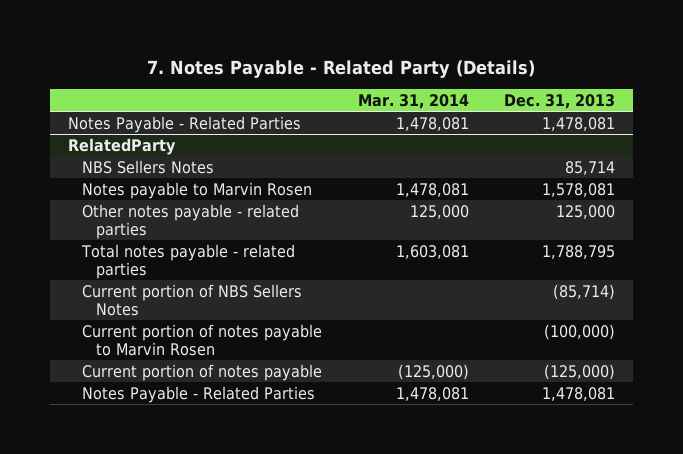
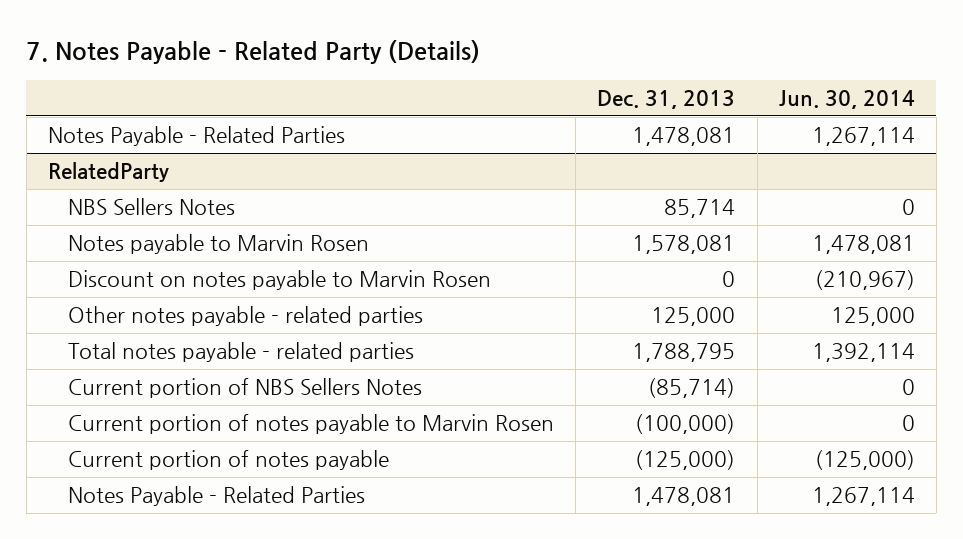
- | Mar. 31, 2014 | Dec. 31, 2013
+ | Dec. 31, 2013 | Jun. 30, 2014
@ RelatedParty
+ Discount on notes payable to Marvin Rosen | 0 | (210,967)

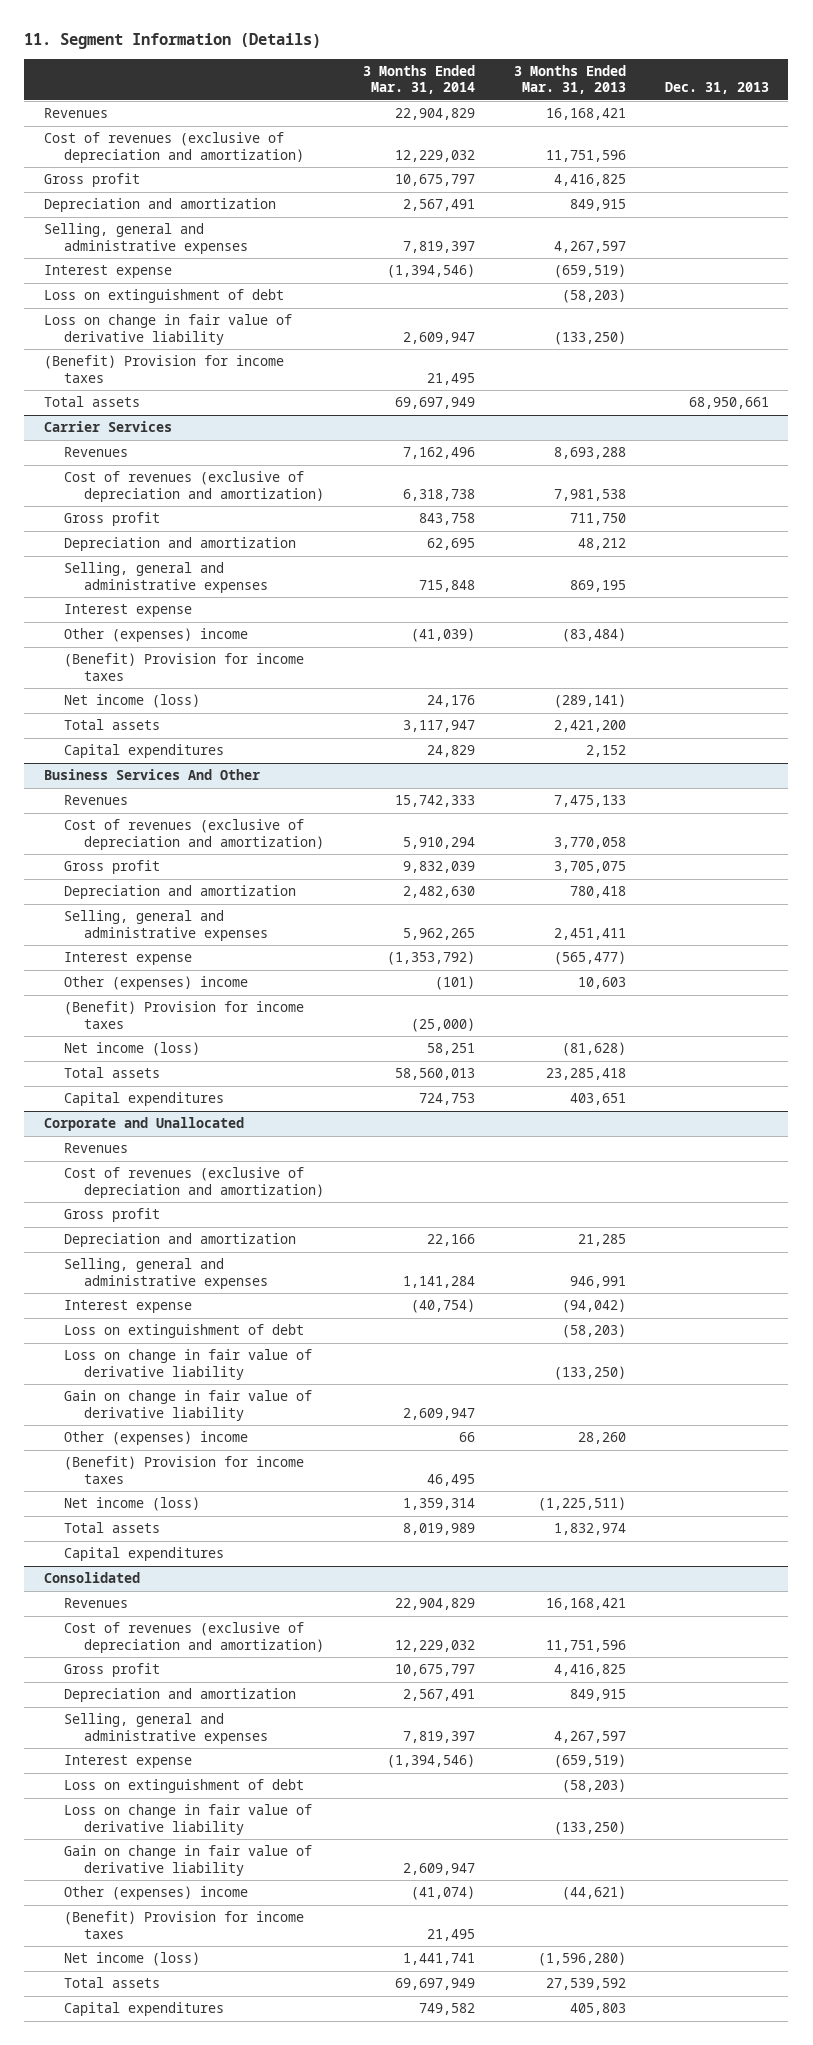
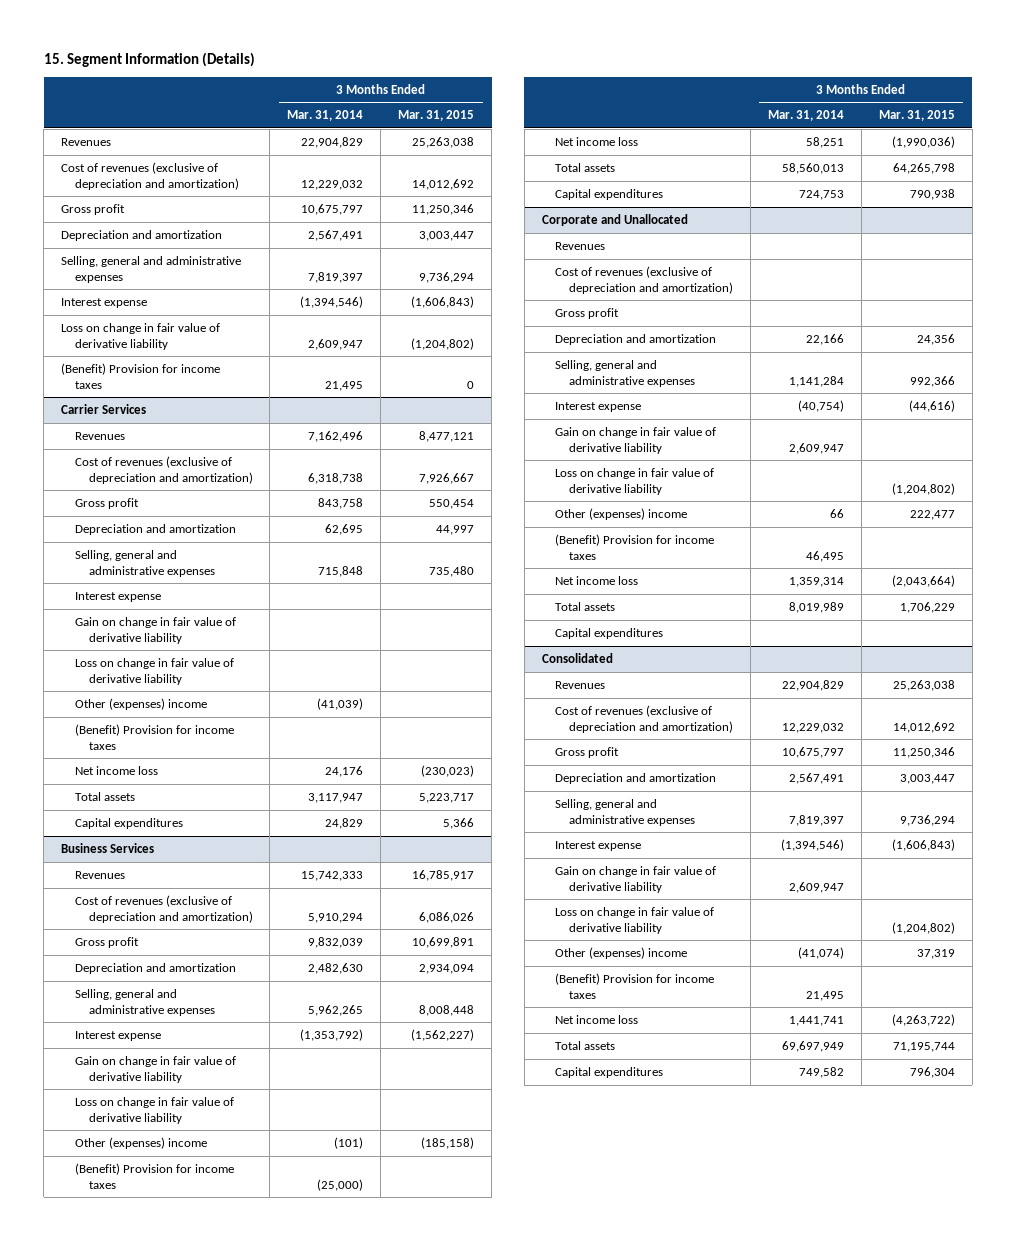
- 11. Segment Information (Details)
+ 15. Segment Information (Details)
- | 3 Months Ended Mar. 31, 2014 | 3 Months Ended Mar. 31, 2013 | Dec. 31, 2013
+ | 3 Months Ended Mar. 31, 2014 | 3 Months Ended Mar. 31, 2015
- Loss on extinguishment of debt | | (58,203) |
- Total assets | 69,697,949 | | 68,950,661
@ Carrier Services
+ Gain on change in fair value of derivative liability
+ Loss on change in fair value of derivative liability
- Net income (loss) | 24,176 | (289,141) |
+ Net income loss | 24,176 | (230,023)
- Business Services And Other
+ Business Services
+ Gain on change in fair value of derivative liability
+ Loss on change in fair value of derivative liability
- Net income (loss) | 58,251 | (81,628) |
+ Net income loss | 58,251 | (1,990,036)
@ Corporate and Unallocated
- Loss on extinguishment of debt | | (58,203) |
moved down: Loss on change in fair value of derivative liability | | (1,204,802)
- Net income (loss) | 1,359,314 | (1,225,511) |
+ Net income loss | 1,359,314 | (2,043,664)
@ Consolidated
- Loss on extinguishment of debt | | (58,203) |
moved down: Loss on change in fair value of derivative liability | | (1,204,802)
- Net income (loss) | 1,441,741 | (1,596,280) |
+ Net income loss | 1,441,741 | (4,263,722)

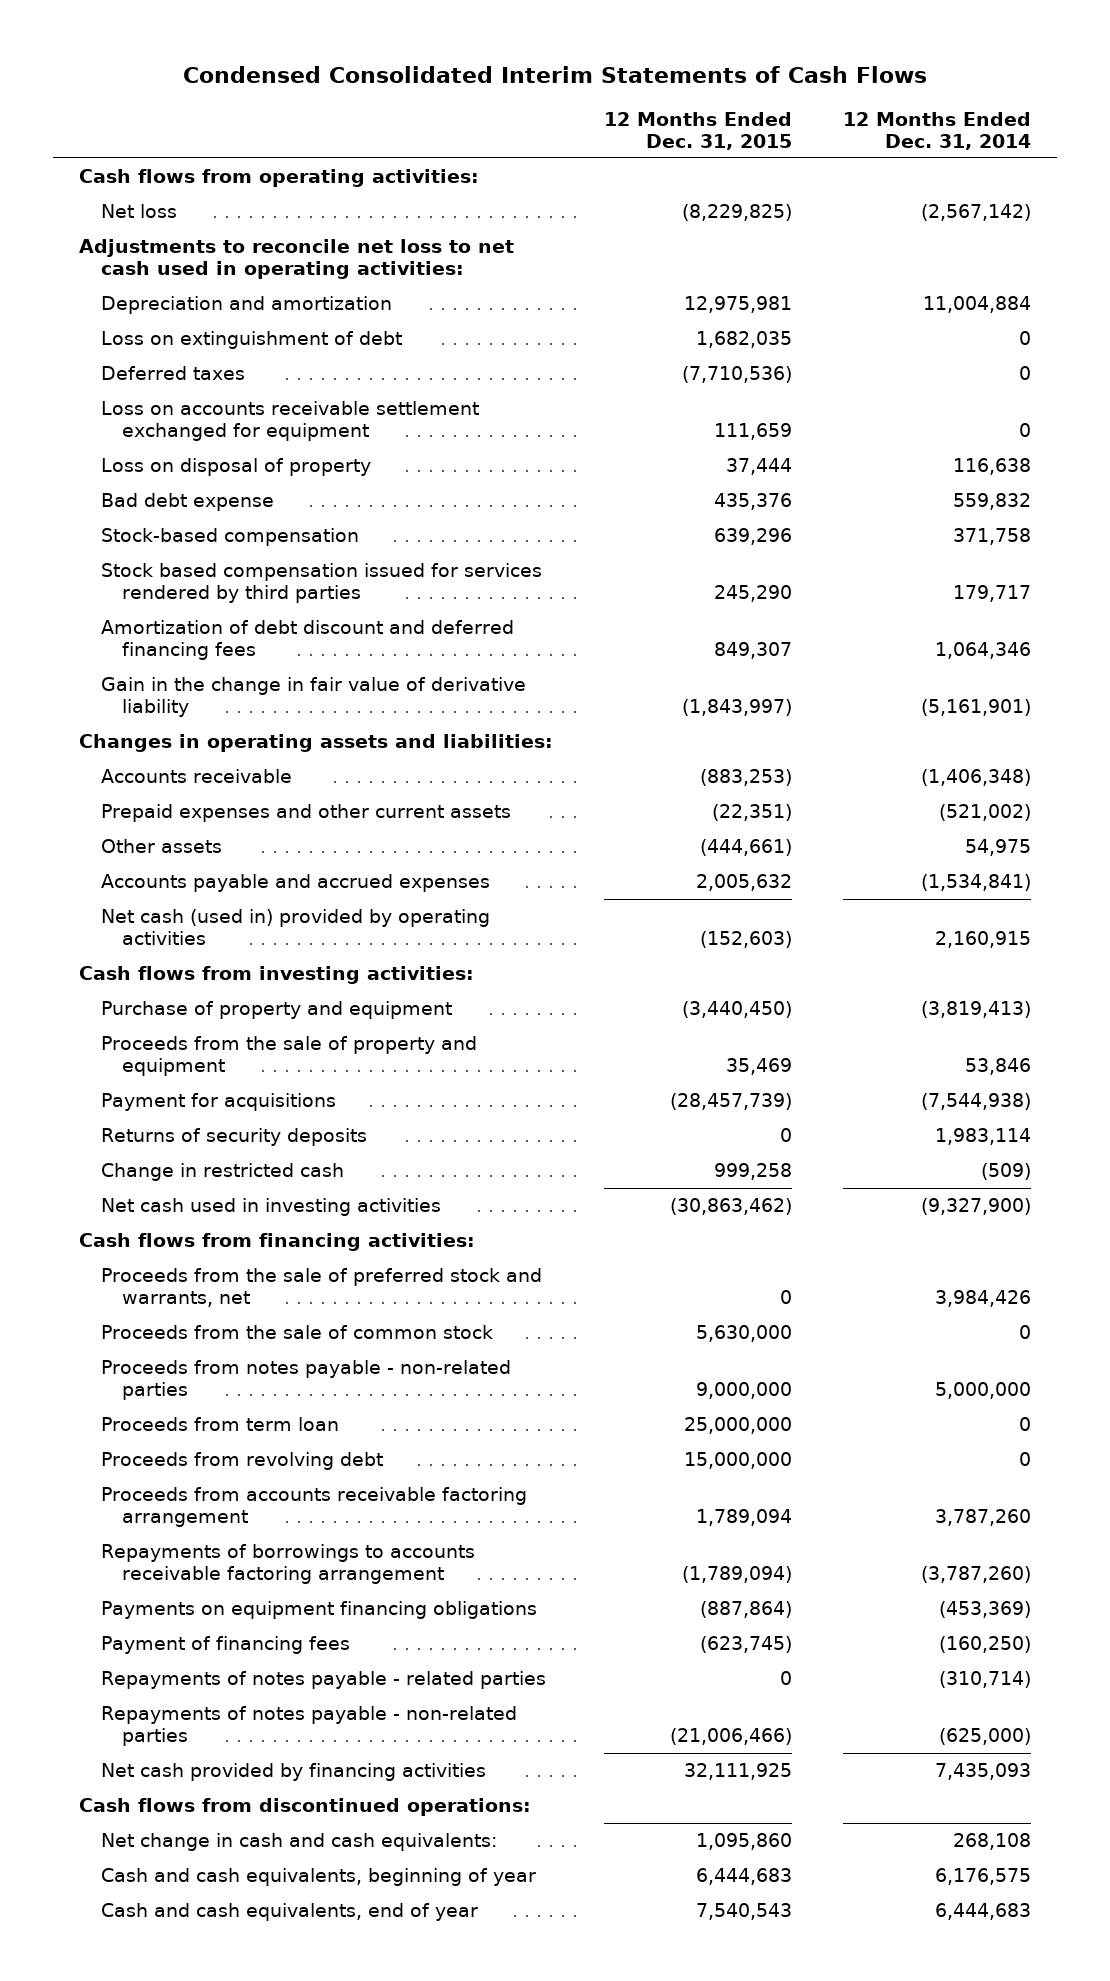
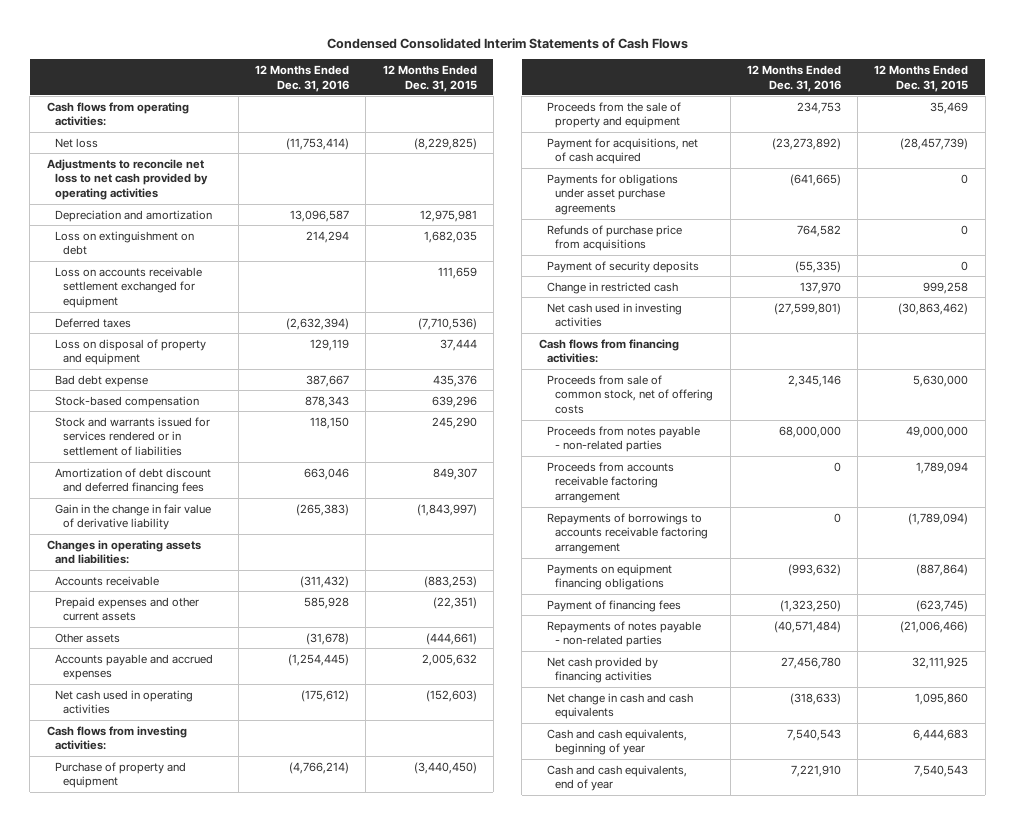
- | 12 Months Ended Dec. 31, 2015 | 12 Months Ended Dec. 31, 2014
+ | 12 Months Ended Dec. 31, 2016 | 12 Months Ended Dec. 31, 2015
- Adjustments to reconcile net loss to net cash used in operating activities:
+ Adjustments to reconcile net loss to net cash provided by operating activities
- Loss on extinguishment of debt | 1,682,035 | 0
+ Loss on extinguishment on debt | 214,294 | 1,682,035
- Loss on disposal of property | 37,444 | 116,638
moved down: Deferred taxes | (2,632,394) | (7,710,536)
+ Loss on disposal of property and equipment | 129,119 | 37,444
- Stock based compensation issued for services rendered by third parties | 245,290 | 179,717
+ Stock and warrants issued for services rendered or in settlement of liabilities | 118,150 | 245,290
- Net cash (used in) provided by operating activities | (152,603) | 2,160,915
+ Net cash used in operating activities | (175,612) | (152,603)
- Payment for acquisitions | (28,457,739) | (7,544,938)
- Returns of security deposits | 0 | 1,983,114
+ Payment for acquisitions, net of cash acquired | (23,273,892) | (28,457,739)
+ Payments for obligations under asset purchase agreements | (641,665) | 0
+ Refunds of purchase price from acquisitions | 764,582 | 0
+ Payment of security deposits | (55,335) | 0
- Proceeds from the sale of preferred stock and warrants, net | 0 | 3,984,426
- Proceeds from the sale of common stock | 5,630,000 | 0
- Proceeds from notes payable - non-related parties | 9,000,000 | 5,000,000
- Proceeds from term loan | 25,000,000 | 0
- Proceeds from revolving debt | 15,000,000 | 0
+ Proceeds from sale of common stock, net of offering costs | 2,345,146 | 5,630,000
+ Proceeds from notes payable - non-related parties | 68,000,000 | 49,000,000
- Repayments of notes payable - related parties | 0 | (310,714)
- Cash flows from discontinued operations:
- Net change in cash and cash equivalents: | 1,095,860 | 268,108
+ Net change in cash and cash equivalents | (318,633) | 1,095,860

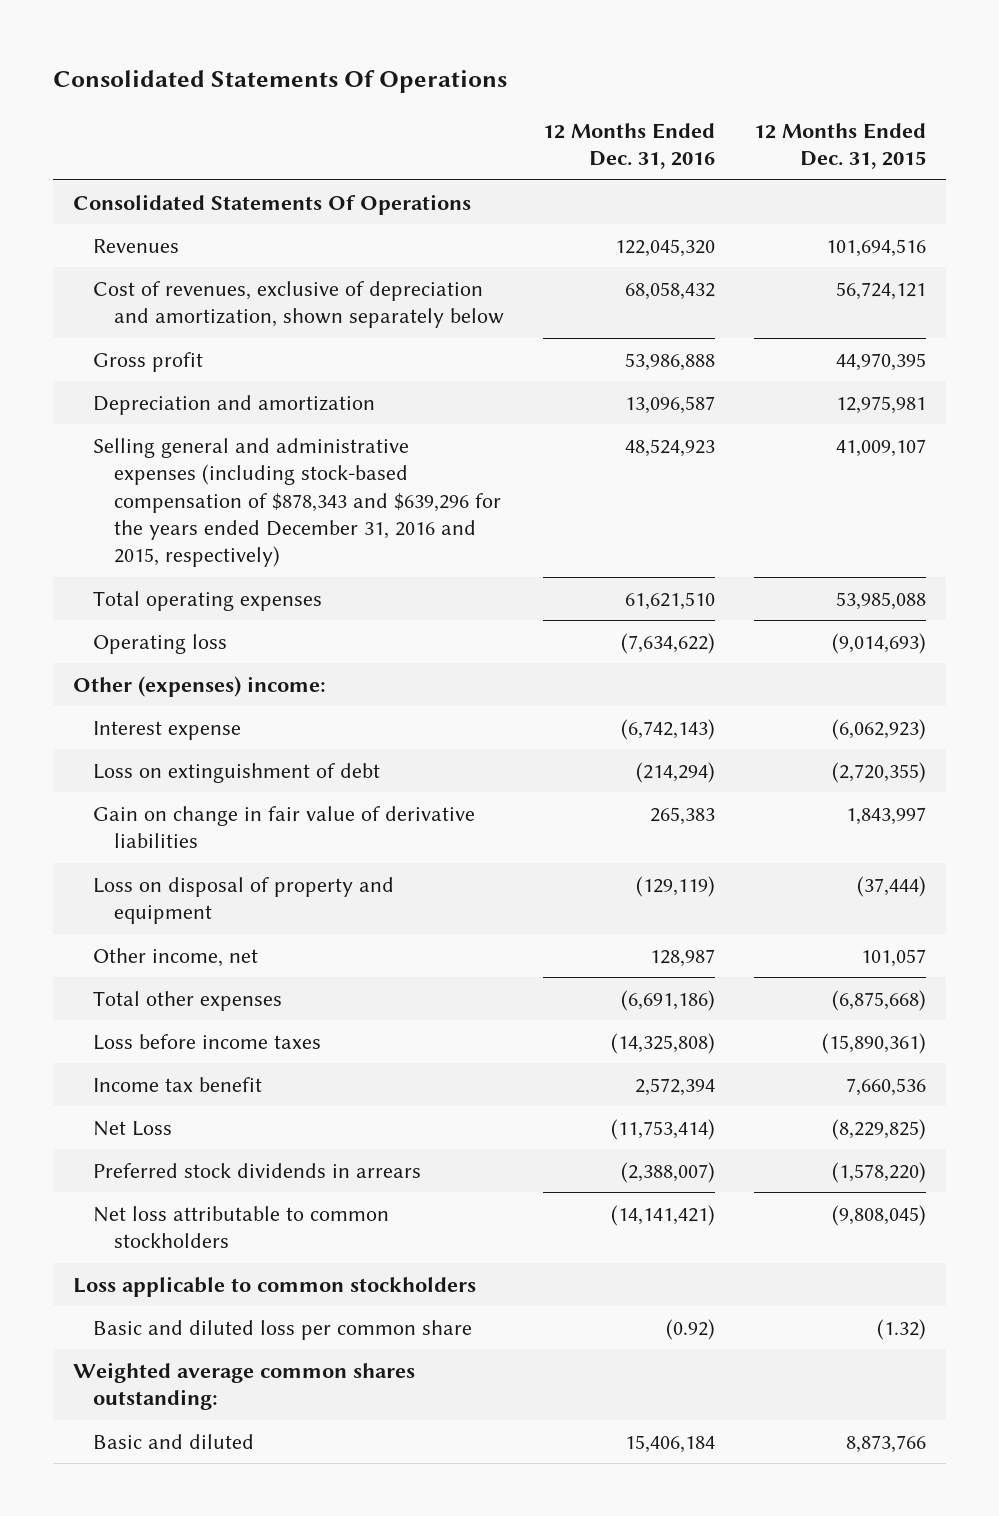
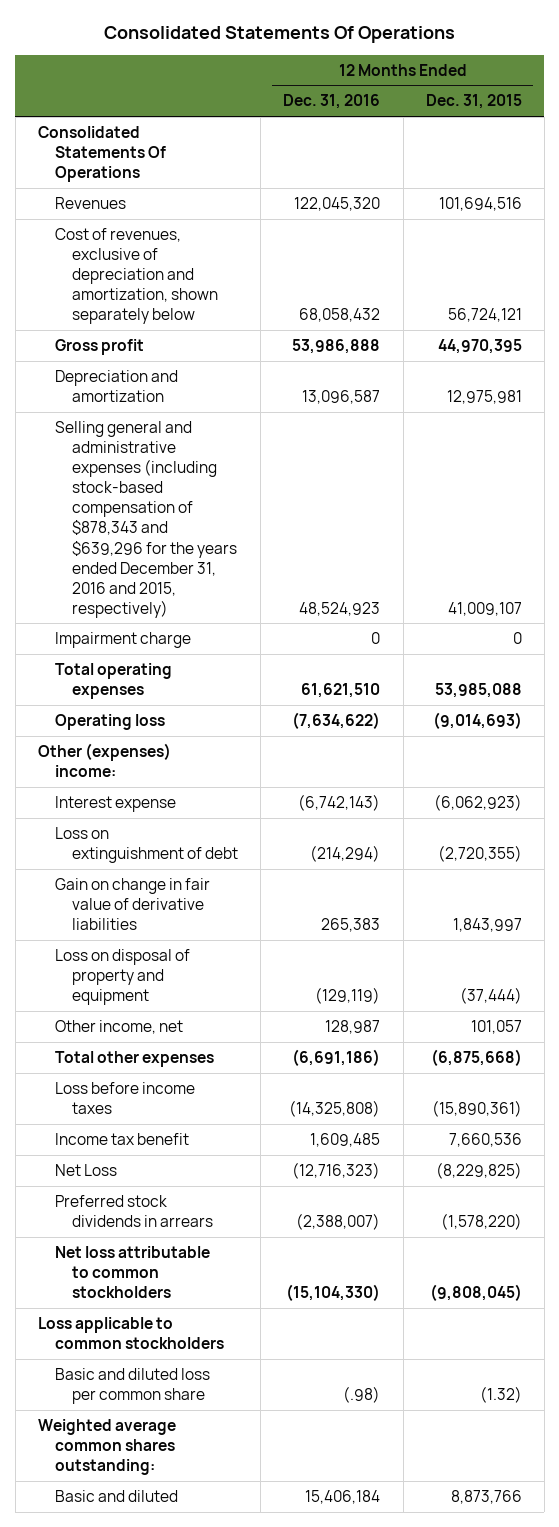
+ Impairment charge | 0 | 0
- Income tax benefit | 2,572,394 | 7,660,536
- Net Loss | (11,753,414) | (8,229,825)
+ Income tax benefit | 1,609,485 | 7,660,536
+ Net Loss | (12,716,323) | (8,229,825)
- Net loss attributable to common stockholders | (14,141,421) | (9,808,045)
+ Net loss attributable to common stockholders | (15,104,330) | (9,808,045)
- Basic and diluted loss per common share | (0.92) | (1.32)
+ Basic and diluted loss per common share | (.98) | (1.32)

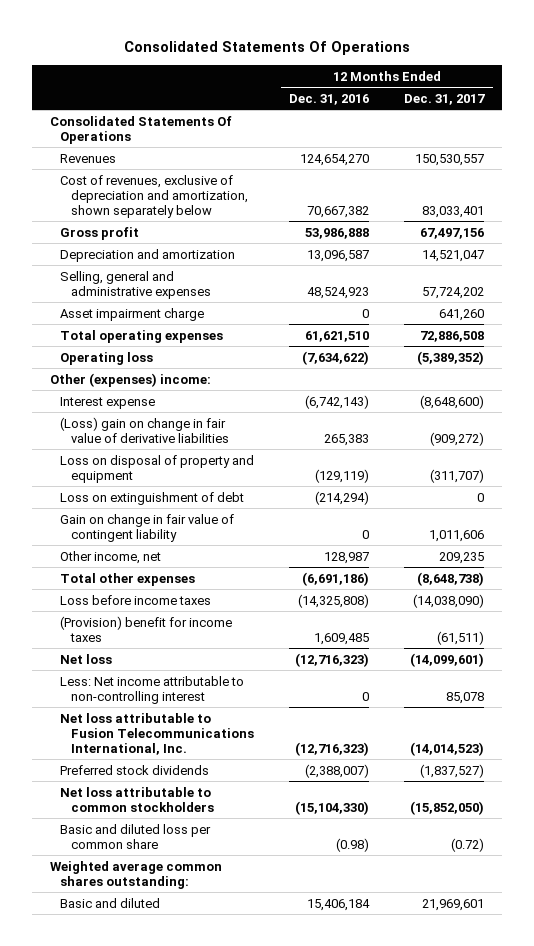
- | 12 Months Ended Dec. 31, 2016 | 12 Months Ended Dec. 31, 2015
+ | 12 Months Ended Dec. 31, 2016 | 12 Months Ended Dec. 31, 2017
- Revenues | 122,045,320 | 101,694,516
- Cost of revenues, exclusive of depreciation and amortization, shown separately below | 68,058,432 | 56,724,121
+ Revenues | 124,654,270 | 150,530,557
+ Cost of revenues, exclusive of depreciation and amortization, shown separately below | 70,667,382 | 83,033,401
- Selling general and administrative expenses (including stock-based compensation of $878,343 and $639,296 for the years ended December 31, 2016 and 2015, respectively) | 48,524,923 | 41,009,107
- Impairment charge | 0 | 0
+ Selling, general and administrative expenses | 48,524,923 | 57,724,202
+ Asset impairment charge | 0 | 641,260
- Gain on change in fair value of derivative liabilities | 265,383 | 1,843,997
+ (Loss) gain on change in fair value of derivative liabilities | 265,383 | (909,272)
moved down: Loss on extinguishment of debt | (214,294) | 0
+ Gain on change in fair value of contingent liability | 0 | 1,011,606
- Income tax benefit | 1,609,485 | 7,660,536
- Net Loss | (12,716,323) | (8,229,825)
- Preferred stock dividends in arrears | (2,388,007) | (1,578,220)
+ (Provision) benefit for income taxes | 1,609,485 | (61,511)
+ Net loss | (12,716,323) | (14,099,601)
+ Less: Net income attributable to non-controlling interest | 0 | 85,078
+ Net loss attributable to Fusion Telecommunications International, Inc. | (12,716,323) | (14,014,523)
+ Preferred stock dividends | (2,388,007) | (1,837,527)
- Loss applicable to common stockholders
- Basic and diluted loss per common share | (.98) | (1.32)
+ Basic and diluted loss per common share | (0.98) | (0.72)

